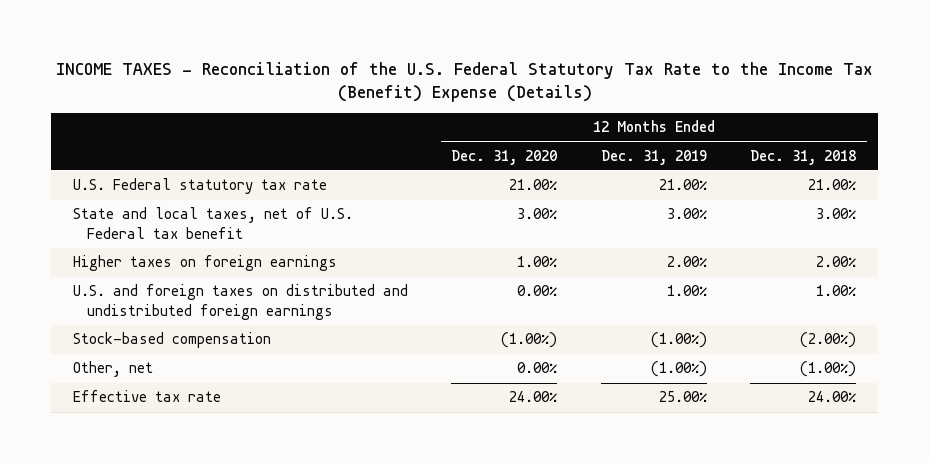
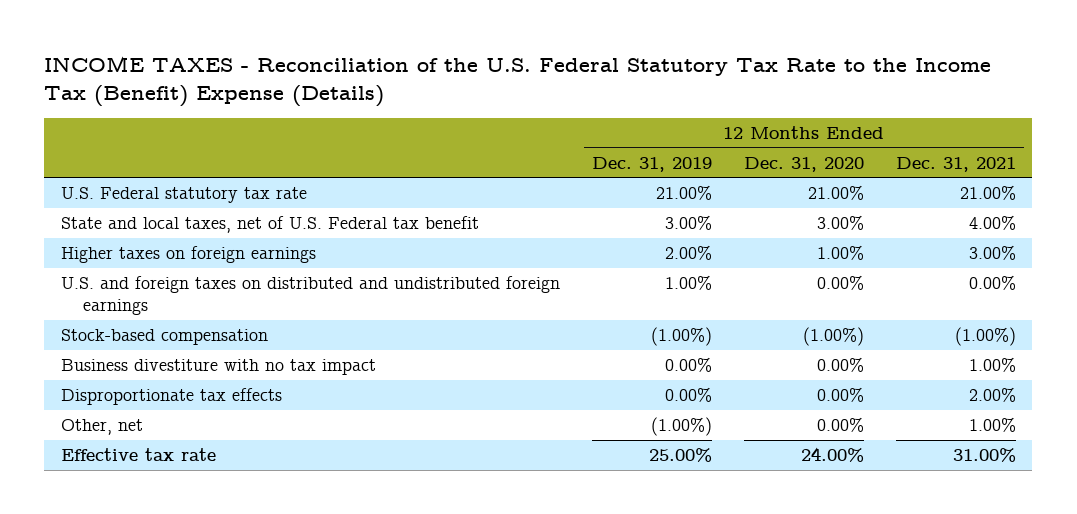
- | 12 Months Ended Dec. 31, 2020 | 12 Months Ended Dec. 31, 2019 | 12 Months Ended Dec. 31, 2018
+ | 12 Months Ended Dec. 31, 2019 | 12 Months Ended Dec. 31, 2020 | 12 Months Ended Dec. 31, 2021
+ Business divestiture with no tax impact | 0.00% | 0.00% | 1.00%
+ Disproportionate tax effects | 0.00% | 0.00% | 2.00%

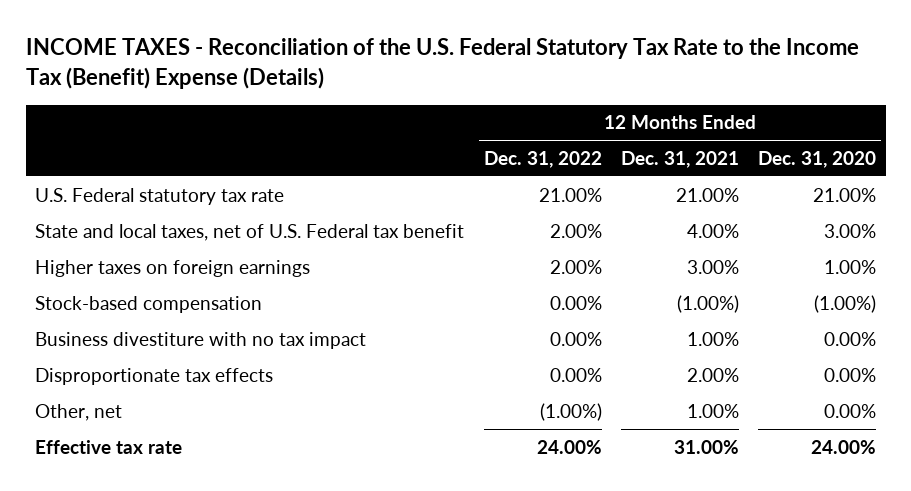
- | 12 Months Ended Dec. 31, 2019 | 12 Months Ended Dec. 31, 2020 | 12 Months Ended Dec. 31, 2021
+ | 12 Months Ended Dec. 31, 2022 | 12 Months Ended Dec. 31, 2021 | 12 Months Ended Dec. 31, 2020
- U.S. and foreign taxes on distributed and undistributed foreign earnings | 1.00% | 0.00% | 0.00%

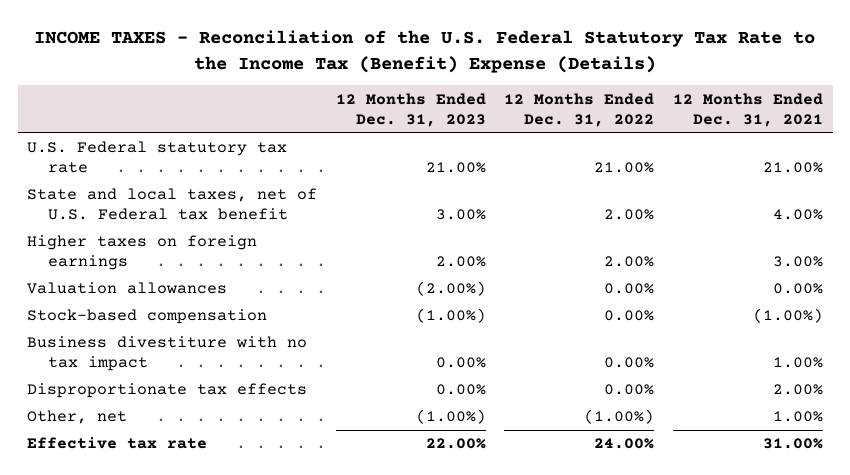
- | 12 Months Ended Dec. 31, 2022 | 12 Months Ended Dec. 31, 2021 | 12 Months Ended Dec. 31, 2020
+ | 12 Months Ended Dec. 31, 2023 | 12 Months Ended Dec. 31, 2022 | 12 Months Ended Dec. 31, 2021
+ Valuation allowances | (2.00%) | 0.00% | 0.00%

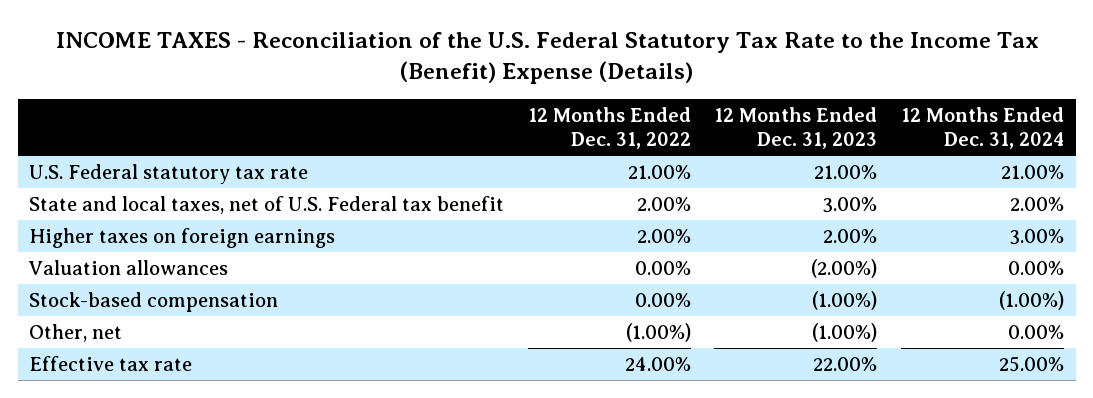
- | 12 Months Ended Dec. 31, 2023 | 12 Months Ended Dec. 31, 2022 | 12 Months Ended Dec. 31, 2021
+ | 12 Months Ended Dec. 31, 2022 | 12 Months Ended Dec. 31, 2023 | 12 Months Ended Dec. 31, 2024
- Business divestiture with no tax impact | 0.00% | 0.00% | 1.00%
- Disproportionate tax effects | 0.00% | 0.00% | 2.00%

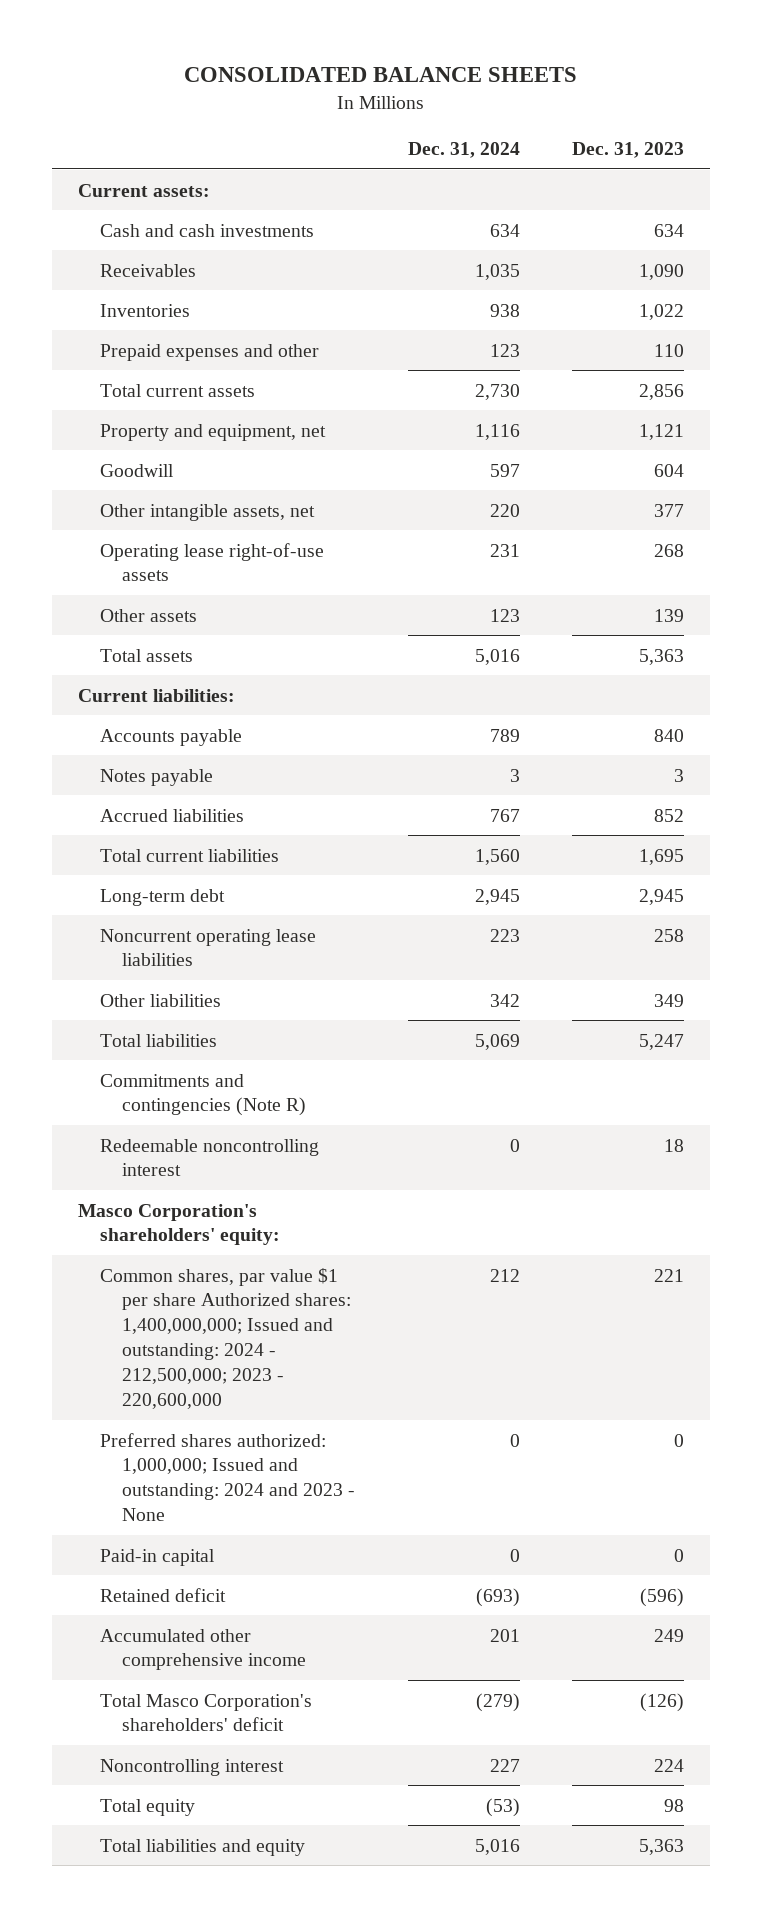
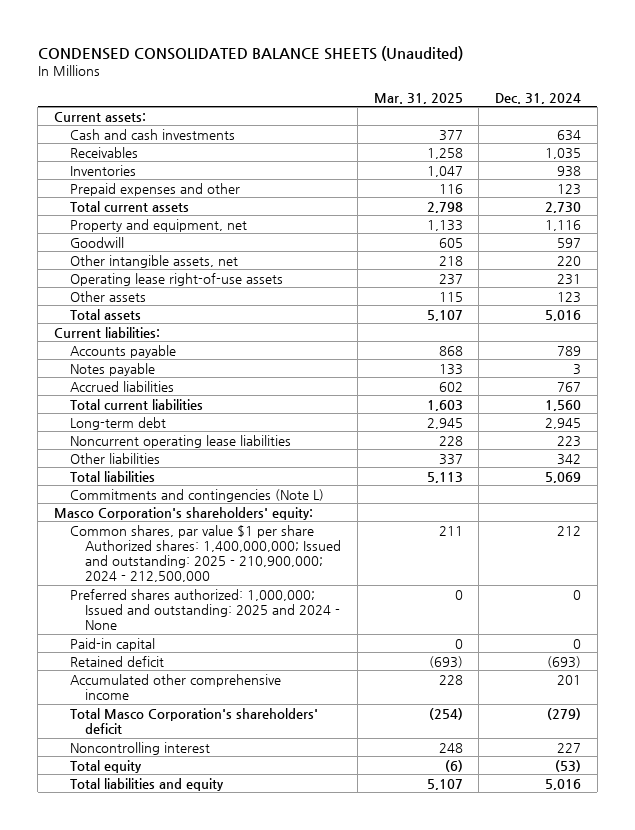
- CONSOLIDATED BALANCE SHEETS
+ CONDENSED CONSOLIDATED BALANCE SHEETS (Unaudited)
- | Dec. 31, 2024 | Dec. 31, 2023
+ | Mar. 31, 2025 | Dec. 31, 2024
- Commitments and contingencies (Note R)
- Redeemable noncontrolling interest | 0 | 18
+ Commitments and contingencies (Note L)
- Common shares, par value $1 per share Authorized shares: 1,400,000,000; Issued and outstanding: 2024 - 212,500,000; 2023 - 220,600,000 | 212 | 221
- Preferred shares authorized: 1,000,000; Issued and outstanding: 2024 and 2023 - None | 0 | 0
+ Common shares, par value $1 per share Authorized shares: 1,400,000,000; Issued and outstanding: 2025 - 210,900,000; 2024 - 212,500,000 | 211 | 212
+ Preferred shares authorized: 1,000,000; Issued and outstanding: 2025 and 2024 - None | 0 | 0

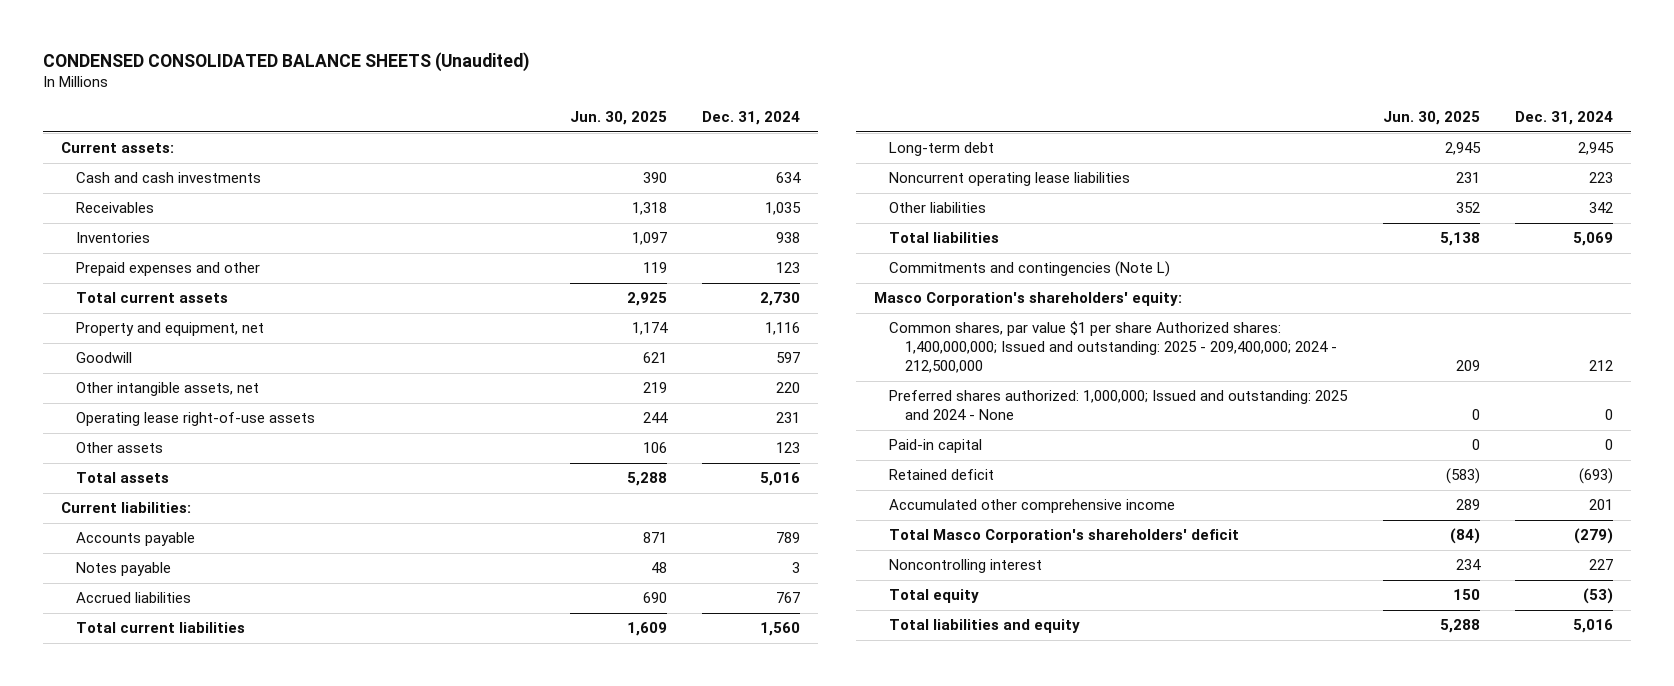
- | Mar. 31, 2025 | Dec. 31, 2024
+ | Jun. 30, 2025 | Dec. 31, 2024
- Common shares, par value $1 per share Authorized shares: 1,400,000,000; Issued and outstanding: 2025 - 210,900,000; 2024 - 212,500,000 | 211 | 212
+ Common shares, par value $1 per share Authorized shares: 1,400,000,000; Issued and outstanding: 2025 - 209,400,000; 2024 - 212,500,000 | 209 | 212

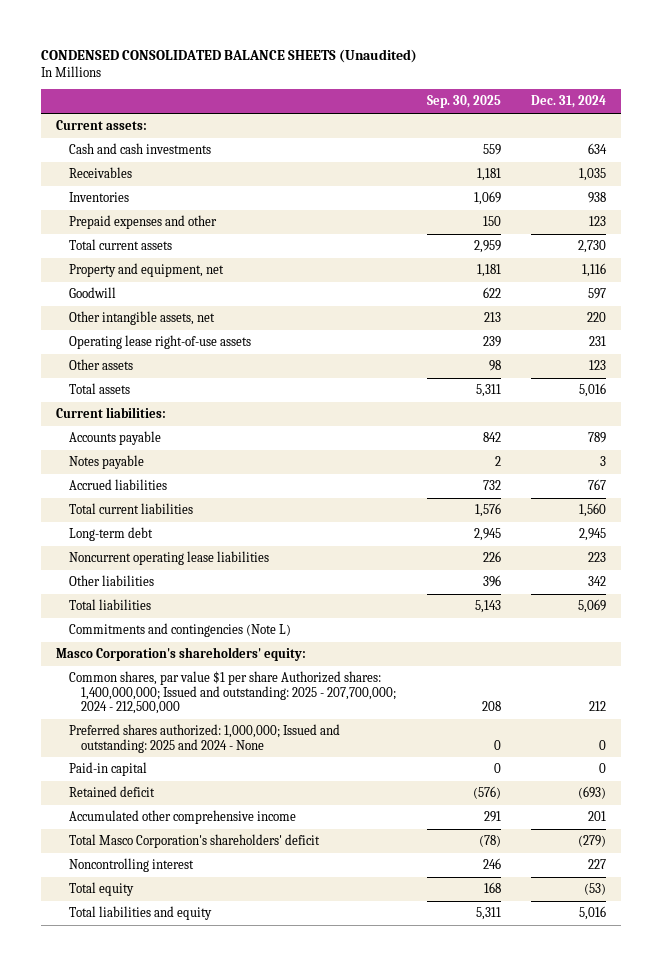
- | Jun. 30, 2025 | Dec. 31, 2024
+ | Sep. 30, 2025 | Dec. 31, 2024
- Common shares, par value $1 per share Authorized shares: 1,400,000,000; Issued and outstanding: 2025 - 209,400,000; 2024 - 212,500,000 | 209 | 212
+ Common shares, par value $1 per share Authorized shares: 1,400,000,000; Issued and outstanding: 2025 - 207,700,000; 2024 - 212,500,000 | 208 | 212

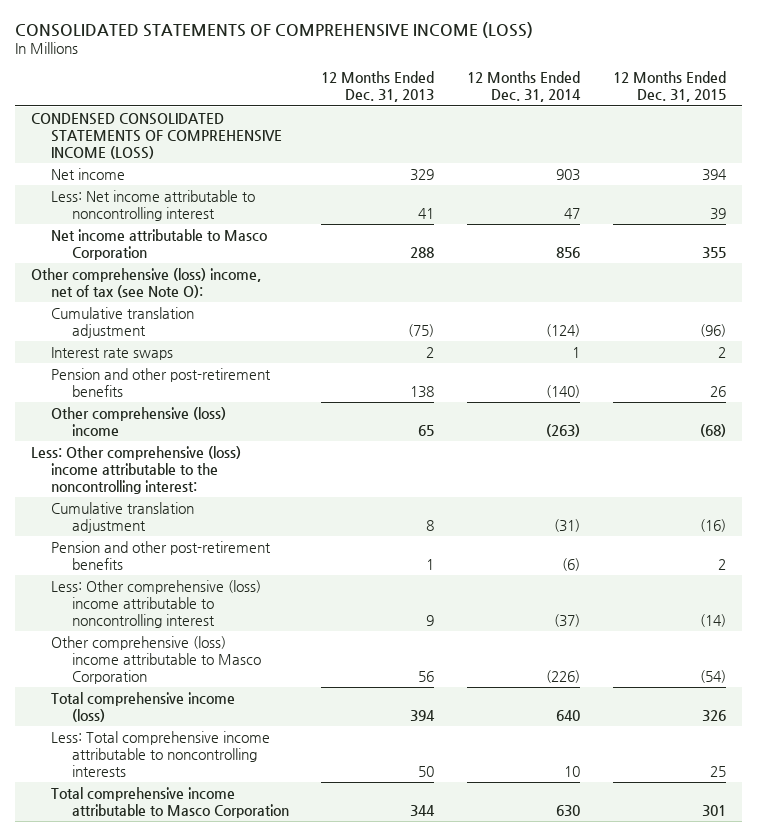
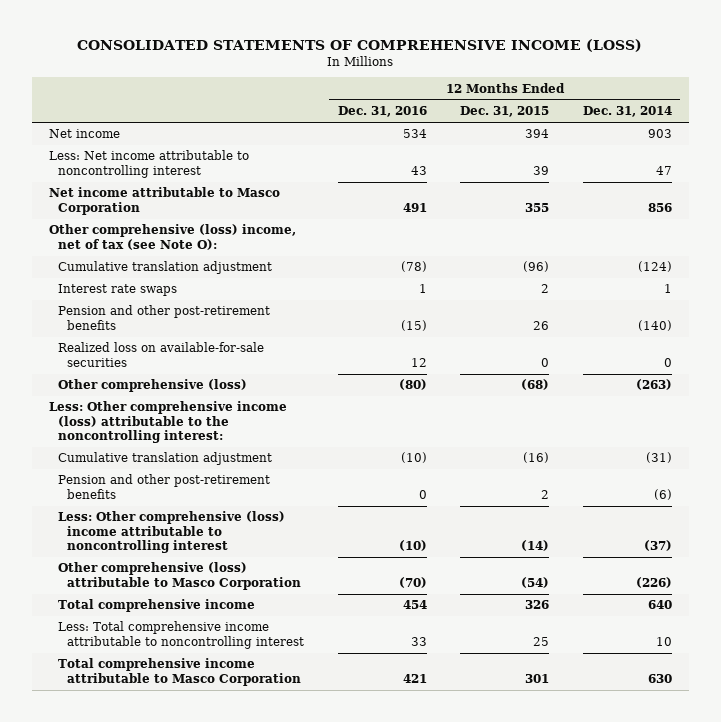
- | 12 Months Ended Dec. 31, 2013 | 12 Months Ended Dec. 31, 2014 | 12 Months Ended Dec. 31, 2015
+ | 12 Months Ended Dec. 31, 2016 | 12 Months Ended Dec. 31, 2015 | 12 Months Ended Dec. 31, 2014
- CONDENSED CONSOLIDATED STATEMENTS OF COMPREHENSIVE INCOME (LOSS)
- Other comprehensive (loss) income | 65 | (263) | (68)
- Less: Other comprehensive (loss) income attributable to the noncontrolling interest:
+ Realized loss on available-for-sale securities | 12 | 0 | 0
+ Other comprehensive (loss) | (80) | (68) | (263)
+ Less: Other comprehensive income (loss) attributable to the noncontrolling interest:
- Other comprehensive (loss) income attributable to Masco Corporation | 56 | (226) | (54)
- Total comprehensive income (loss) | 394 | 640 | 326
- Less: Total comprehensive income attributable to noncontrolling interests | 50 | 10 | 25
+ Other comprehensive (loss) attributable to Masco Corporation | (70) | (54) | (226)
+ Total comprehensive income | 454 | 326 | 640
+ Less: Total comprehensive income attributable to noncontrolling interest | 33 | 25 | 10

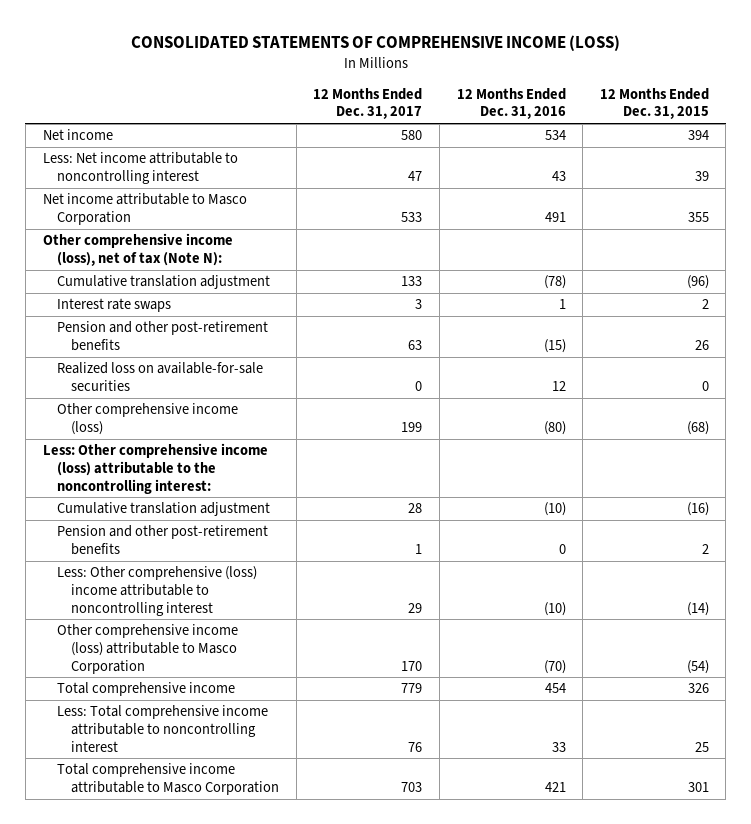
- | 12 Months Ended Dec. 31, 2016 | 12 Months Ended Dec. 31, 2015 | 12 Months Ended Dec. 31, 2014
+ | 12 Months Ended Dec. 31, 2017 | 12 Months Ended Dec. 31, 2016 | 12 Months Ended Dec. 31, 2015
- Other comprehensive (loss) income, net of tax (see Note O):
+ Other comprehensive income (loss), net of tax (Note N):
- Other comprehensive (loss) | (80) | (68) | (263)
+ Other comprehensive income (loss) | 199 | (80) | (68)
- Other comprehensive (loss) attributable to Masco Corporation | (70) | (54) | (226)
+ Other comprehensive income (loss) attributable to Masco Corporation | 170 | (70) | (54)

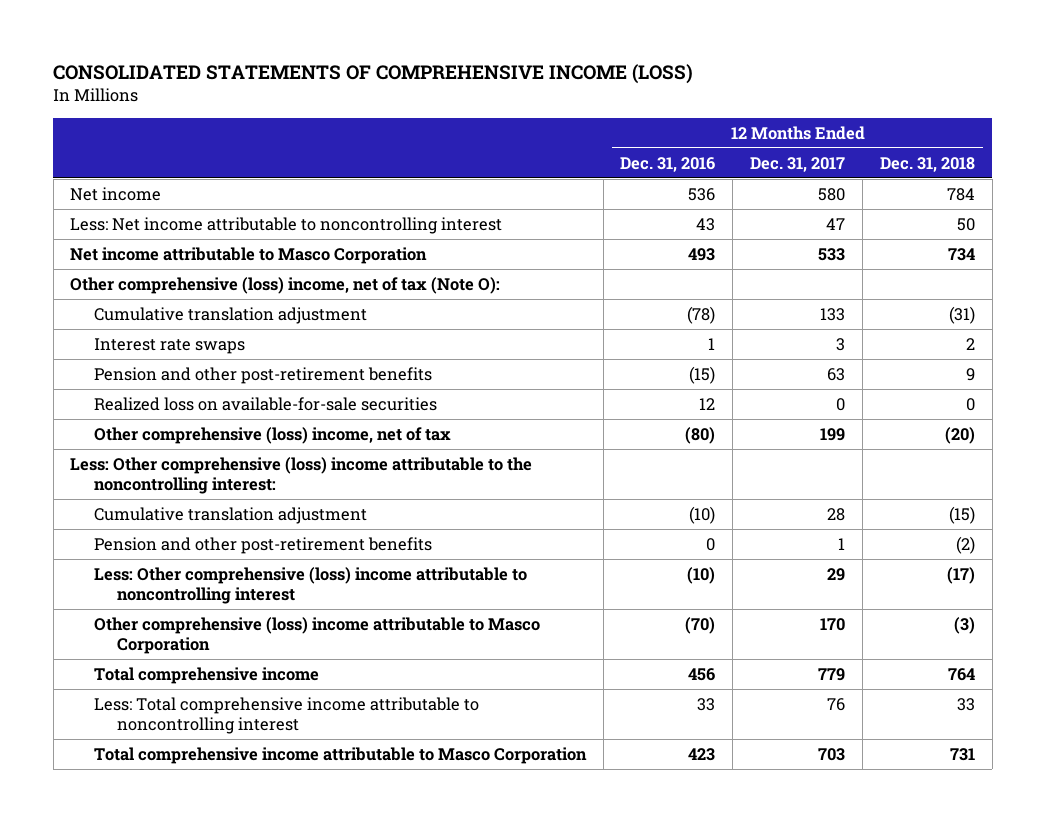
- | 12 Months Ended Dec. 31, 2017 | 12 Months Ended Dec. 31, 2016 | 12 Months Ended Dec. 31, 2015
+ | 12 Months Ended Dec. 31, 2016 | 12 Months Ended Dec. 31, 2017 | 12 Months Ended Dec. 31, 2018
- Net income | 580 | 534 | 394
+ Net income | 536 | 580 | 784
- Net income attributable to Masco Corporation | 533 | 491 | 355
- Other comprehensive income (loss), net of tax (Note N):
+ Net income attributable to Masco Corporation | 493 | 533 | 734
+ Other comprehensive (loss) income, net of tax (Note O):
- Other comprehensive income (loss) | 199 | (80) | (68)
- Less: Other comprehensive income (loss) attributable to the noncontrolling interest:
+ Other comprehensive (loss) income, net of tax | (80) | 199 | (20)
+ Less: Other comprehensive (loss) income attributable to the noncontrolling interest:
- Other comprehensive income (loss) attributable to Masco Corporation | 170 | (70) | (54)
- Total comprehensive income | 779 | 454 | 326
+ Other comprehensive (loss) income attributable to Masco Corporation | (70) | 170 | (3)
+ Total comprehensive income | 456 | 779 | 764
- Total comprehensive income attributable to Masco Corporation | 703 | 421 | 301
+ Total comprehensive income attributable to Masco Corporation | 423 | 703 | 731

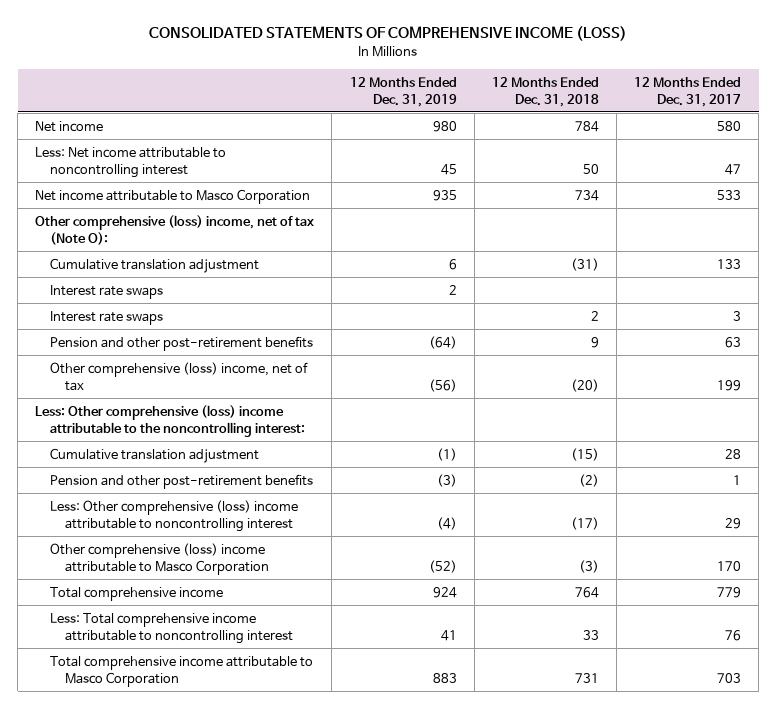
- | 12 Months Ended Dec. 31, 2016 | 12 Months Ended Dec. 31, 2017 | 12 Months Ended Dec. 31, 2018
+ | 12 Months Ended Dec. 31, 2019 | 12 Months Ended Dec. 31, 2018 | 12 Months Ended Dec. 31, 2017
+ Interest rate swaps | 2 | |
- Realized loss on available-for-sale securities | 12 | 0 | 0

